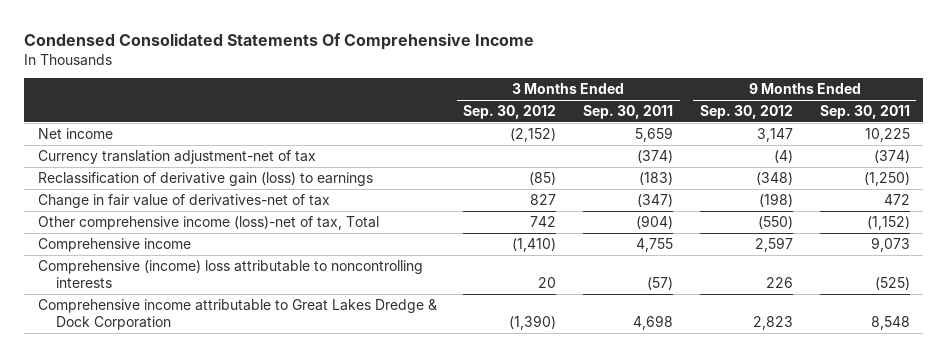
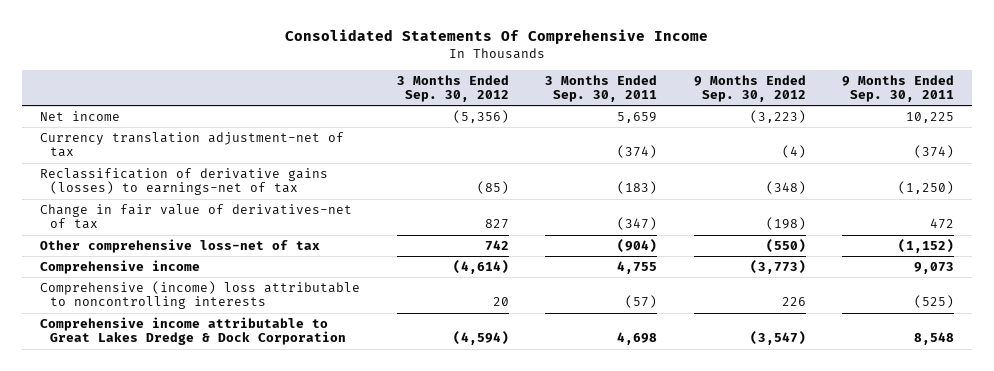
- Condensed Consolidated Statements Of Comprehensive Income
+ Consolidated Statements Of Comprehensive Income
- Net income | (2,152) | 5,659 | 3,147 | 10,225
+ Net income | (5,356) | 5,659 | (3,223) | 10,225
- Reclassification of derivative gain (loss) to earnings | (85) | (183) | (348) | (1,250)
+ Reclassification of derivative gains (losses) to earnings-net of tax | (85) | (183) | (348) | (1,250)
- Other comprehensive income (loss)-net of tax, Total | 742 | (904) | (550) | (1,152)
- Comprehensive income | (1,410) | 4,755 | 2,597 | 9,073
+ Other comprehensive loss-net of tax | 742 | (904) | (550) | (1,152)
+ Comprehensive income | (4,614) | 4,755 | (3,773) | 9,073
- Comprehensive income attributable to Great Lakes Dredge & Dock Corporation | (1,390) | 4,698 | 2,823 | 8,548
+ Comprehensive income attributable to Great Lakes Dredge & Dock Corporation | (4,594) | 4,698 | (3,547) | 8,548

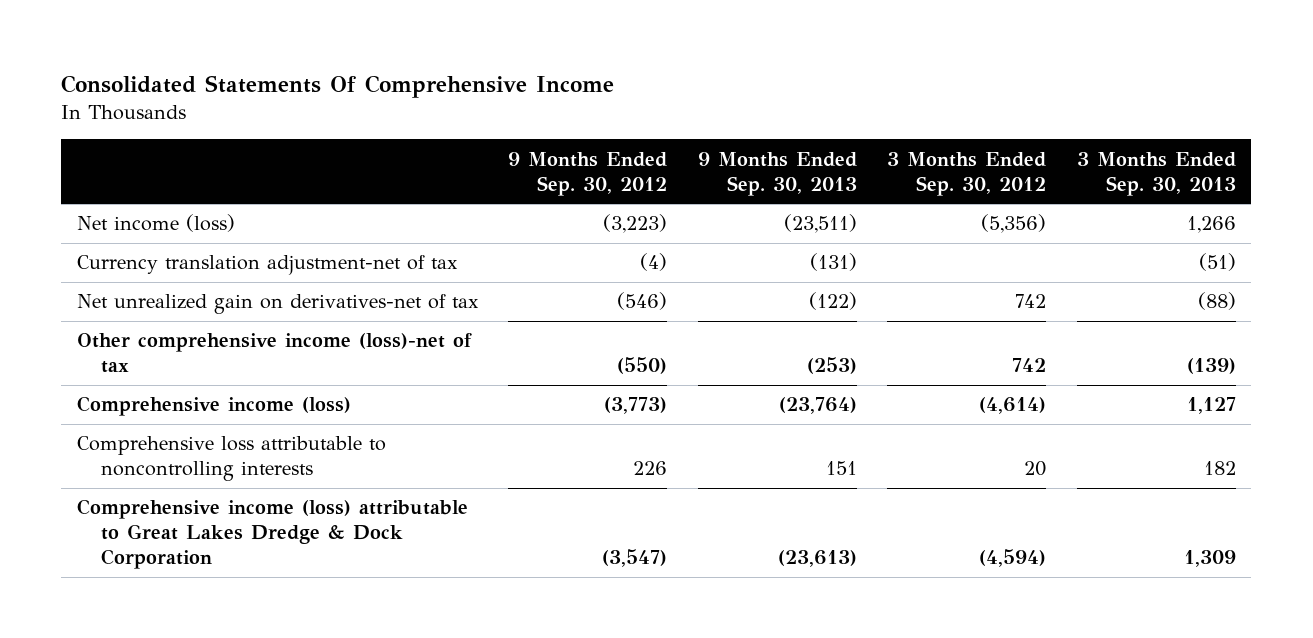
- | 3 Months Ended Sep. 30, 2012 | 3 Months Ended Sep. 30, 2011 | 9 Months Ended Sep. 30, 2012 | 9 Months Ended Sep. 30, 2011
+ | 9 Months Ended Sep. 30, 2012 | 9 Months Ended Sep. 30, 2013 | 3 Months Ended Sep. 30, 2012 | 3 Months Ended Sep. 30, 2013
- Net income | (5,356) | 5,659 | (3,223) | 10,225
+ Net income (loss) | (3,223) | (23,511) | (5,356) | 1,266
- Reclassification of derivative gains (losses) to earnings-net of tax | (85) | (183) | (348) | (1,250)
- Change in fair value of derivatives-net of tax | 827 | (347) | (198) | 472
- Other comprehensive loss-net of tax | 742 | (904) | (550) | (1,152)
- Comprehensive income | (4,614) | 4,755 | (3,773) | 9,073
- Comprehensive (income) loss attributable to noncontrolling interests | 20 | (57) | 226 | (525)
- Comprehensive income attributable to Great Lakes Dredge & Dock Corporation | (4,594) | 4,698 | (3,547) | 8,548
+ Net unrealized gain on derivatives-net of tax | (546) | (122) | 742 | (88)
+ Other comprehensive income (loss)-net of tax | (550) | (253) | 742 | (139)
+ Comprehensive income (loss) | (3,773) | (23,764) | (4,614) | 1,127
+ Comprehensive loss attributable to noncontrolling interests | 226 | 151 | 20 | 182
+ Comprehensive income (loss) attributable to Great Lakes Dredge & Dock Corporation | (3,547) | (23,613) | (4,594) | 1,309

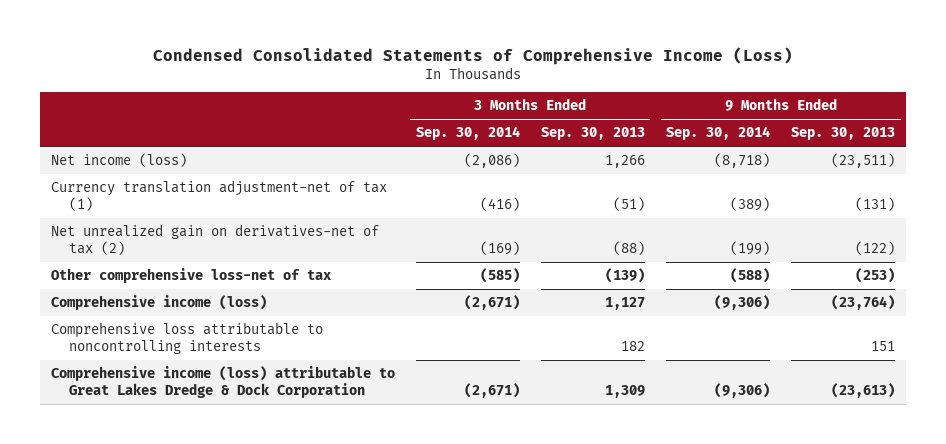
- Consolidated Statements Of Comprehensive Income
+ Condensed Consolidated Statements of Comprehensive Income (Loss)
- | 9 Months Ended Sep. 30, 2012 | 9 Months Ended Sep. 30, 2013 | 3 Months Ended Sep. 30, 2012 | 3 Months Ended Sep. 30, 2013
+ | 3 Months Ended Sep. 30, 2014 | 3 Months Ended Sep. 30, 2013 | 9 Months Ended Sep. 30, 2014 | 9 Months Ended Sep. 30, 2013
- Currency translation adjustment-net of tax | (4) | (131) | | (51)
- Net unrealized gain on derivatives-net of tax | (546) | (122) | 742 | (88)
- Other comprehensive income (loss)-net of tax | (550) | (253) | 742 | (139)
+ Currency translation adjustment-net of tax (1) | (416) | (51) | (389) | (131)
+ Net unrealized gain on derivatives-net of tax (2) | (169) | (88) | (199) | (122)
+ Other comprehensive loss-net of tax | (585) | (139) | (588) | (253)

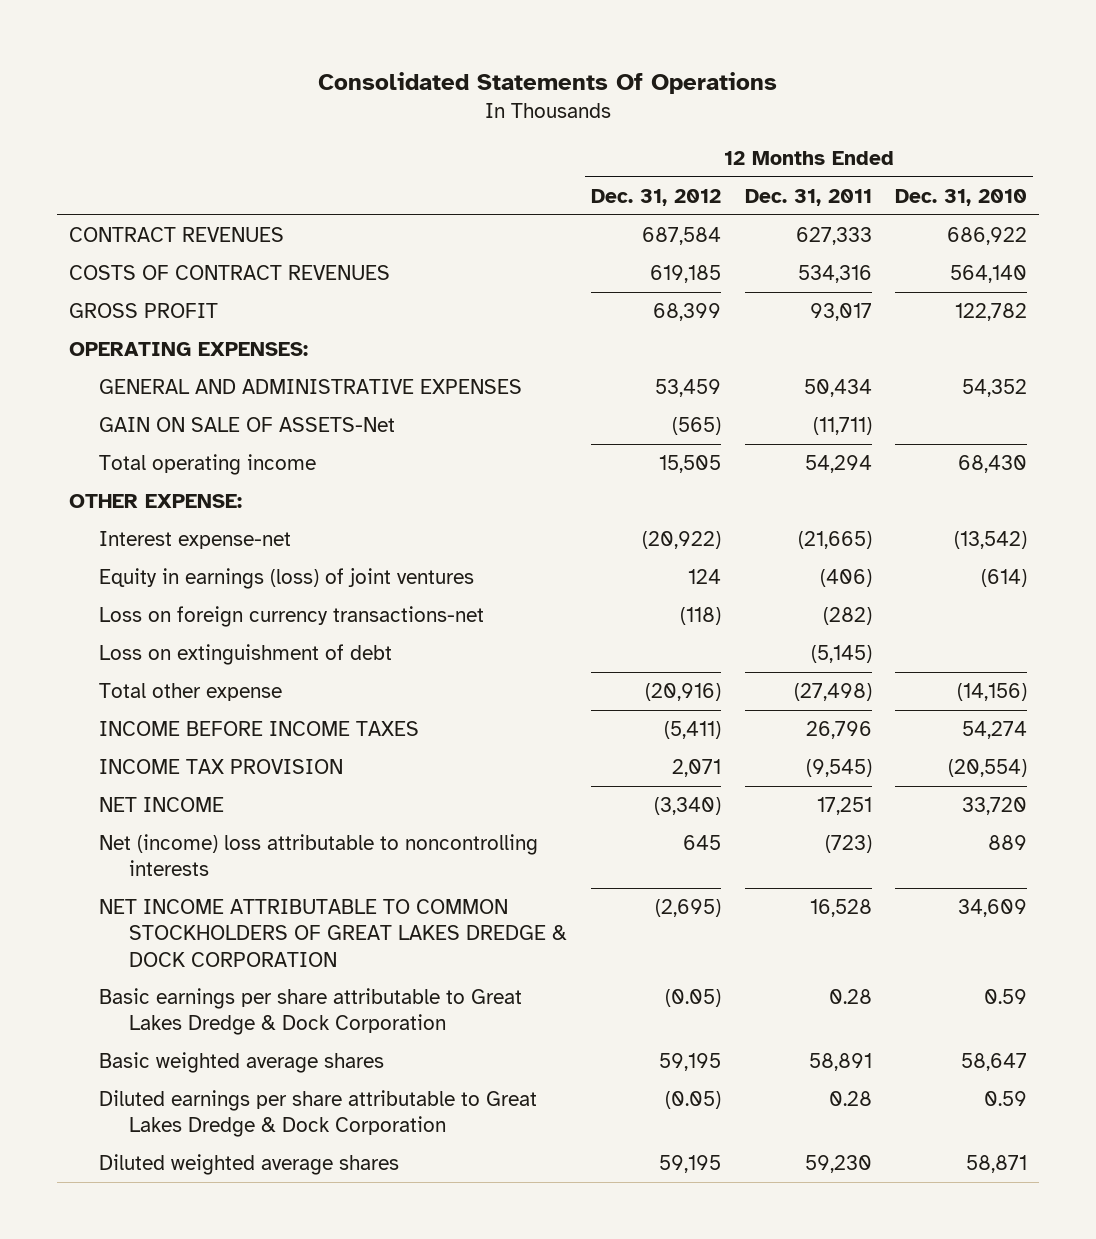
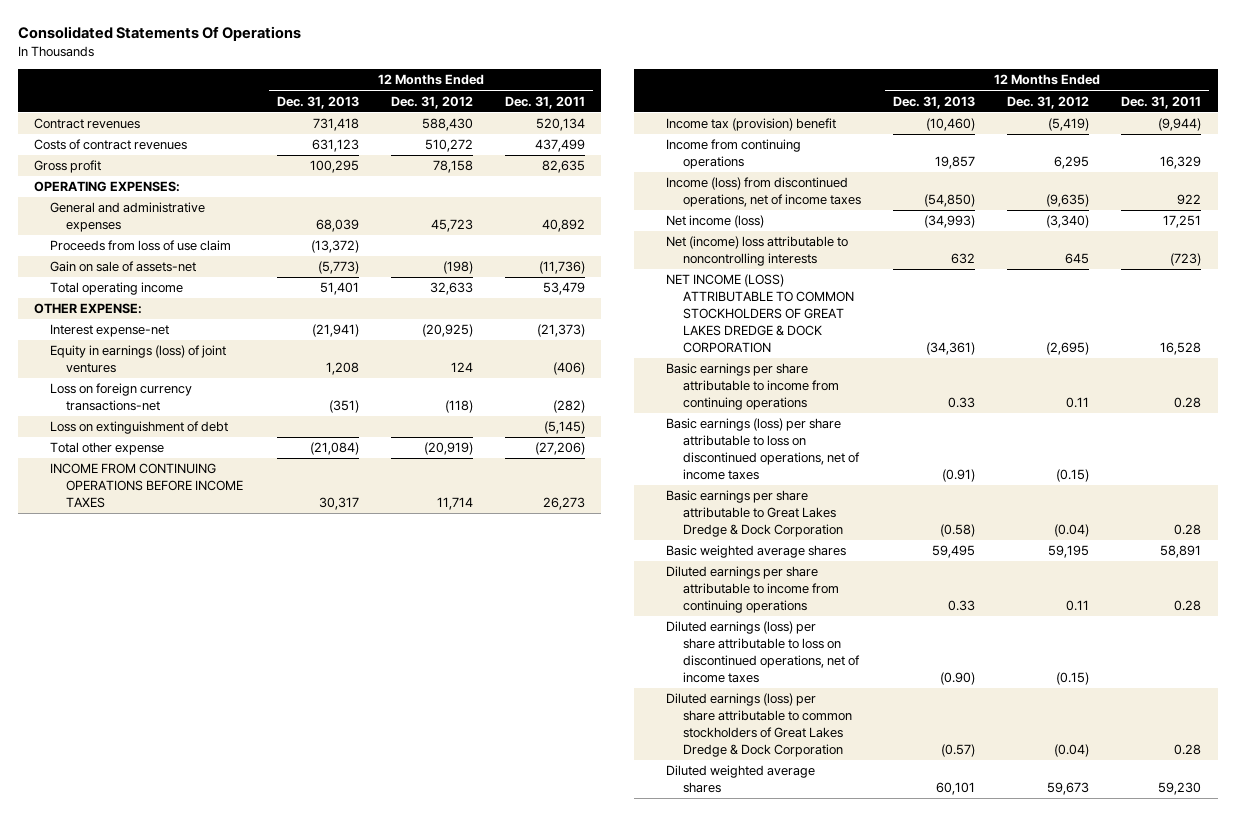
- | 12 Months Ended Dec. 31, 2012 | 12 Months Ended Dec. 31, 2011 | 12 Months Ended Dec. 31, 2010
+ | 12 Months Ended Dec. 31, 2013 | 12 Months Ended Dec. 31, 2012 | 12 Months Ended Dec. 31, 2011
- CONTRACT REVENUES | 687,584 | 627,333 | 686,922
- COSTS OF CONTRACT REVENUES | 619,185 | 534,316 | 564,140
- GROSS PROFIT | 68,399 | 93,017 | 122,782
+ Contract revenues | 731,418 | 588,430 | 520,134
+ Costs of contract revenues | 631,123 | 510,272 | 437,499
+ Gross profit | 100,295 | 78,158 | 82,635
- GENERAL AND ADMINISTRATIVE EXPENSES | 53,459 | 50,434 | 54,352
- GAIN ON SALE OF ASSETS-Net | (565) | (11,711) |
- Total operating income | 15,505 | 54,294 | 68,430
+ General and administrative expenses | 68,039 | 45,723 | 40,892
+ Proceeds from loss of use claim | (13,372) | |
+ Gain on sale of assets-net | (5,773) | (198) | (11,736)
+ Total operating income | 51,401 | 32,633 | 53,479
- Interest expense-net | (20,922) | (21,665) | (13,542)
+ Interest expense-net | (21,941) | (20,925) | (21,373)
- Total other expense | (20,916) | (27,498) | (14,156)
- INCOME BEFORE INCOME TAXES | (5,411) | 26,796 | 54,274
- INCOME TAX PROVISION | 2,071 | (9,545) | (20,554)
- NET INCOME | (3,340) | 17,251 | 33,720
+ Total other expense | (21,084) | (20,919) | (27,206)
+ INCOME FROM CONTINUING OPERATIONS BEFORE INCOME TAXES | 30,317 | 11,714 | 26,273
+ Income tax (provision) benefit | (10,460) | (5,419) | (9,944)
+ Income from continuing operations | 19,857 | 6,295 | 16,329
+ Income (loss) from discontinued operations, net of income taxes | (54,850) | (9,635) | 922
+ Net income (loss) | (34,993) | (3,340) | 17,251
- NET INCOME ATTRIBUTABLE TO COMMON STOCKHOLDERS OF GREAT LAKES DREDGE & DOCK CORPORATION | (2,695) | 16,528 | 34,609
- Basic earnings per share attributable to Great Lakes Dredge & Dock Corporation | (0.05) | 0.28 | 0.59
+ NET INCOME (LOSS) ATTRIBUTABLE TO COMMON STOCKHOLDERS OF GREAT LAKES DREDGE & DOCK CORPORATION | (34,361) | (2,695) | 16,528
+ Basic earnings per share attributable to income from continuing operations | 0.33 | 0.11 | 0.28
+ Basic earnings (loss) per share attributable to loss on discontinued operations, net of income taxes | (0.91) | (0.15) |
+ Basic earnings per share attributable to Great Lakes Dredge & Dock Corporation | (0.58) | (0.04) | 0.28
- Diluted earnings per share attributable to Great Lakes Dredge & Dock Corporation | (0.05) | 0.28 | 0.59
- Diluted weighted average shares | 59,195 | 59,230 | 58,871
+ Diluted earnings per share attributable to income from continuing operations | 0.33 | 0.11 | 0.28
+ Diluted earnings (loss) per share attributable to loss on discontinued operations, net of income taxes | (0.90) | (0.15) |
+ Diluted earnings (loss) per share attributable to common stockholders of Great Lakes Dredge & Dock Corporation | (0.57) | (0.04) | 0.28
+ Diluted weighted average shares | 60,101 | 59,673 | 59,230

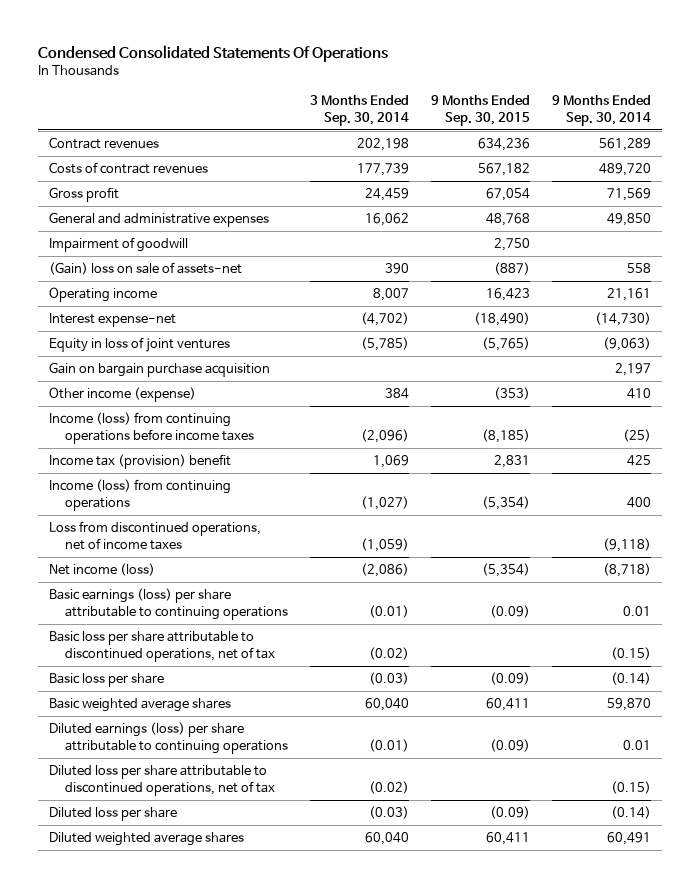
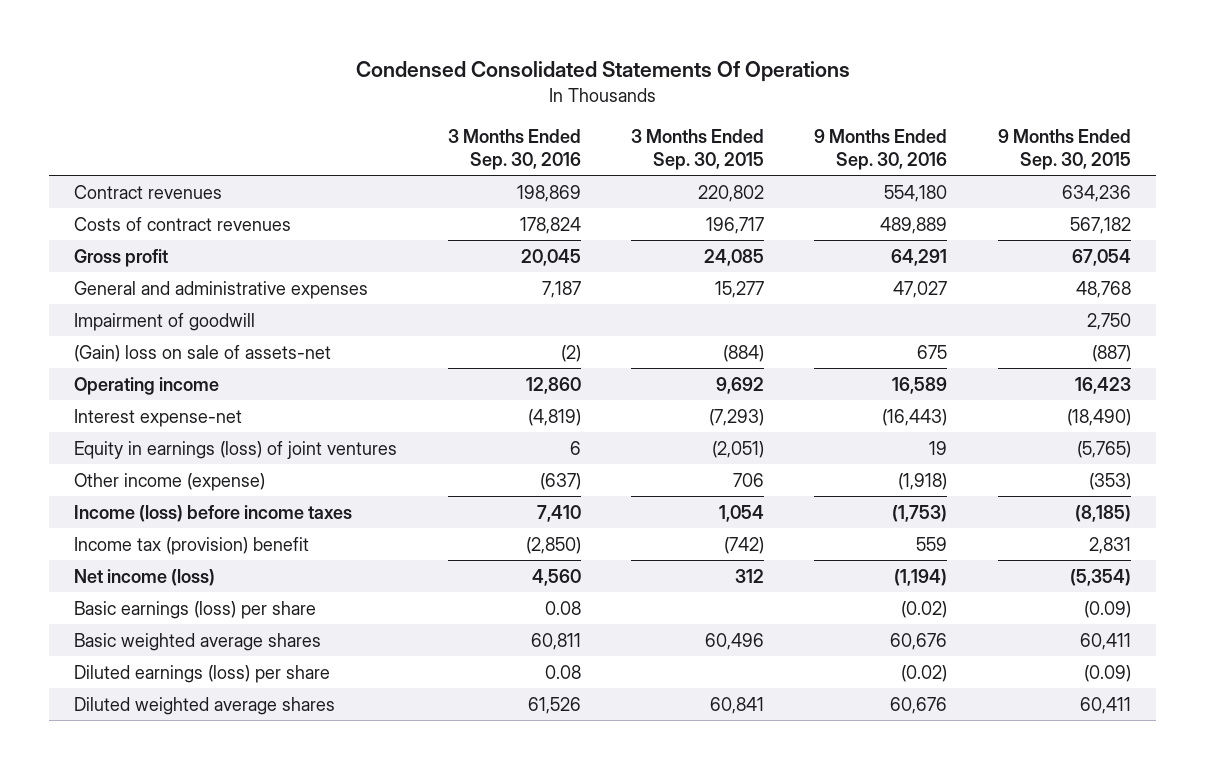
- | 3 Months Ended Sep. 30, 2014 | 9 Months Ended Sep. 30, 2015 | 9 Months Ended Sep. 30, 2014
+ | 3 Months Ended Sep. 30, 2016 | 3 Months Ended Sep. 30, 2015 | 9 Months Ended Sep. 30, 2016 | 9 Months Ended Sep. 30, 2015
- Equity in loss of joint ventures | (5,785) | (5,765) | (9,063)
- Gain on bargain purchase acquisition | | | 2,197
+ Equity in earnings (loss) of joint ventures | 6 | (2,051) | 19 | (5,765)
- Income (loss) from continuing operations before income taxes | (2,096) | (8,185) | (25)
+ Income (loss) before income taxes | 7,410 | 1,054 | (1,753) | (8,185)
- Income (loss) from continuing operations | (1,027) | (5,354) | 400
- Loss from discontinued operations, net of income taxes | (1,059) | | (9,118)
- Basic earnings (loss) per share attributable to continuing operations | (0.01) | (0.09) | 0.01
- Basic loss per share attributable to discontinued operations, net of tax | (0.02) | | (0.15)
- Basic loss per share | (0.03) | (0.09) | (0.14)
+ Basic earnings (loss) per share | 0.08 | | (0.02) | (0.09)
- Diluted earnings (loss) per share attributable to continuing operations | (0.01) | (0.09) | 0.01
- Diluted loss per share attributable to discontinued operations, net of tax | (0.02) | | (0.15)
- Diluted loss per share | (0.03) | (0.09) | (0.14)
+ Diluted earnings (loss) per share | 0.08 | | (0.02) | (0.09)

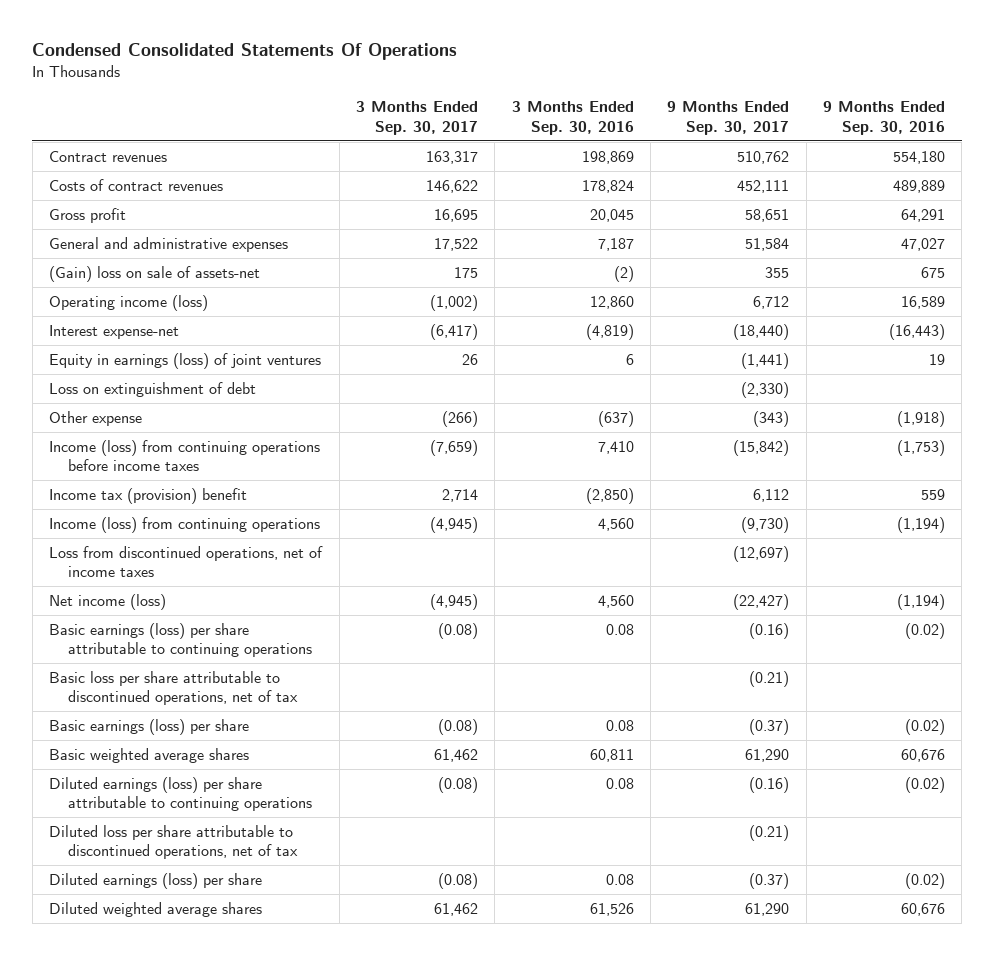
- | 3 Months Ended Sep. 30, 2016 | 3 Months Ended Sep. 30, 2015 | 9 Months Ended Sep. 30, 2016 | 9 Months Ended Sep. 30, 2015
+ | 3 Months Ended Sep. 30, 2017 | 3 Months Ended Sep. 30, 2016 | 9 Months Ended Sep. 30, 2017 | 9 Months Ended Sep. 30, 2016
- Impairment of goodwill | | | | 2,750
- Operating income | 12,860 | 9,692 | 16,589 | 16,423
+ Operating income (loss) | (1,002) | 12,860 | 6,712 | 16,589
- Other income (expense) | (637) | 706 | (1,918) | (353)
- Income (loss) before income taxes | 7,410 | 1,054 | (1,753) | (8,185)
+ Loss on extinguishment of debt | | | (2,330) |
+ Other expense | (266) | (637) | (343) | (1,918)
+ Income (loss) from continuing operations before income taxes | (7,659) | 7,410 | (15,842) | (1,753)
+ Income (loss) from continuing operations | (4,945) | 4,560 | (9,730) | (1,194)
+ Loss from discontinued operations, net of income taxes | | | (12,697) |
+ Basic earnings (loss) per share attributable to continuing operations | (0.08) | 0.08 | (0.16) | (0.02)
+ Basic loss per share attributable to discontinued operations, net of tax | | | (0.21) |
+ Diluted earnings (loss) per share attributable to continuing operations | (0.08) | 0.08 | (0.16) | (0.02)
+ Diluted loss per share attributable to discontinued operations, net of tax | | | (0.21) |

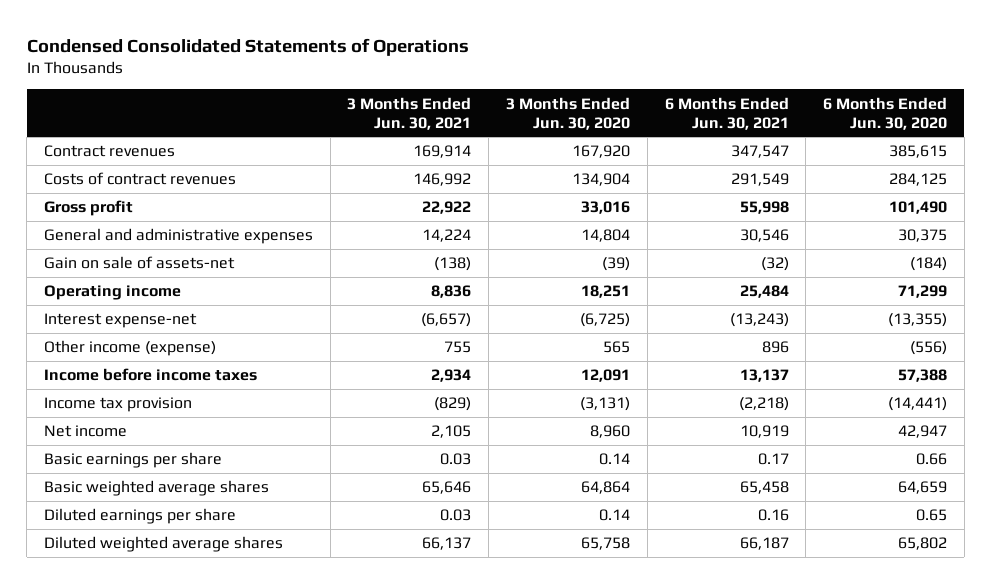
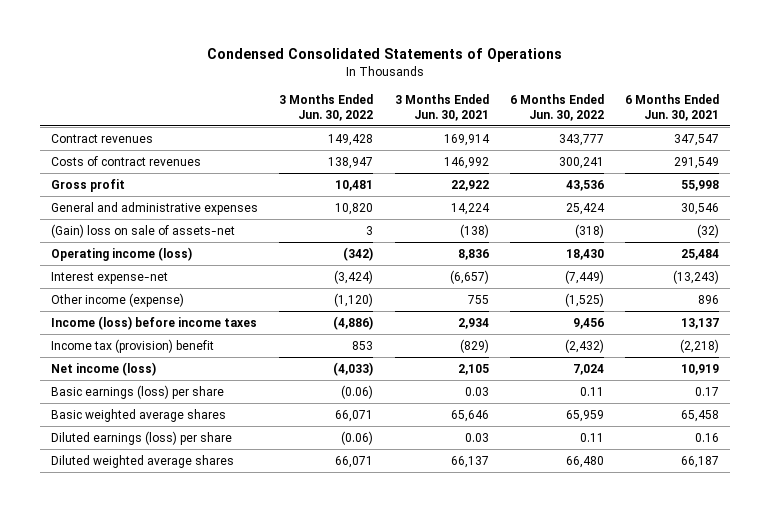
- | 3 Months Ended Jun. 30, 2021 | 3 Months Ended Jun. 30, 2020 | 6 Months Ended Jun. 30, 2021 | 6 Months Ended Jun. 30, 2020
+ | 3 Months Ended Jun. 30, 2022 | 3 Months Ended Jun. 30, 2021 | 6 Months Ended Jun. 30, 2022 | 6 Months Ended Jun. 30, 2021
- Gain on sale of assets-net | (138) | (39) | (32) | (184)
- Operating income | 8,836 | 18,251 | 25,484 | 71,299
+ (Gain) loss on sale of assets-net | 3 | (138) | (318) | (32)
+ Operating income (loss) | (342) | 8,836 | 18,430 | 25,484
- Income before income taxes | 2,934 | 12,091 | 13,137 | 57,388
- Income tax provision | (829) | (3,131) | (2,218) | (14,441)
- Net income | 2,105 | 8,960 | 10,919 | 42,947
- Basic earnings per share | 0.03 | 0.14 | 0.17 | 0.66
+ Income (loss) before income taxes | (4,886) | 2,934 | 9,456 | 13,137
+ Income tax (provision) benefit | 853 | (829) | (2,432) | (2,218)
+ Net income (loss) | (4,033) | 2,105 | 7,024 | 10,919
+ Basic earnings (loss) per share | (0.06) | 0.03 | 0.11 | 0.17
- Diluted earnings per share | 0.03 | 0.14 | 0.16 | 0.65
+ Diluted earnings (loss) per share | (0.06) | 0.03 | 0.11 | 0.16

